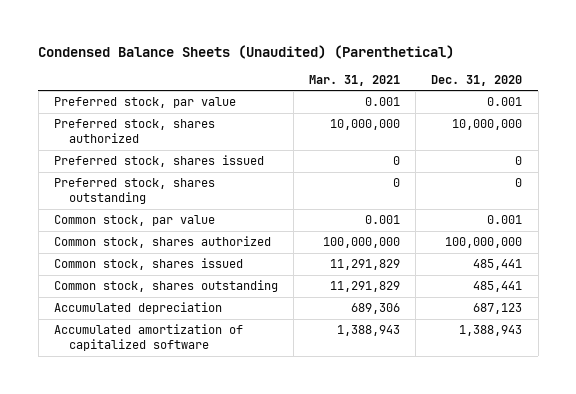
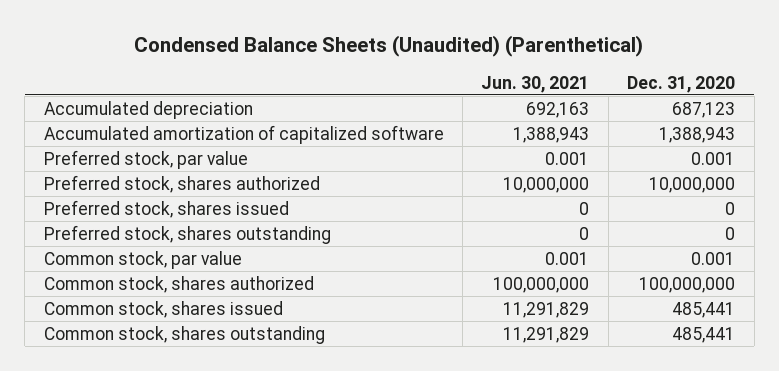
- | Mar. 31, 2021 | Dec. 31, 2020
+ | Jun. 30, 2021 | Dec. 31, 2020
moved up: Accumulated depreciation | 692,163 | 687,123
moved up: Accumulated amortization of capitalized software | 1,388,943 | 1,388,943

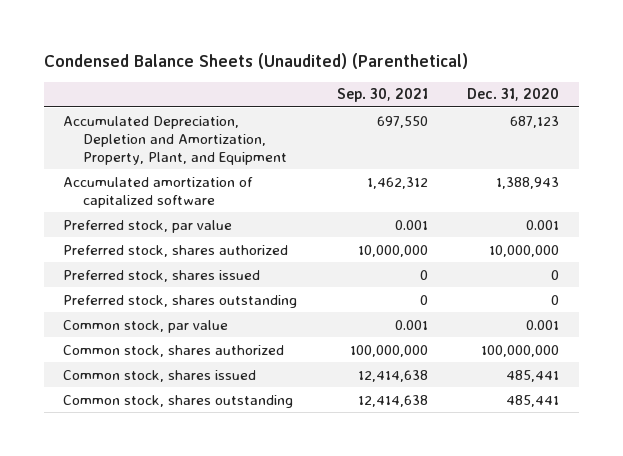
- | Jun. 30, 2021 | Dec. 31, 2020
+ | Sep. 30, 2021 | Dec. 31, 2020
- Accumulated depreciation | 692,163 | 687,123
+ Accumulated Depreciation, Depletion and Amortization, Property, Plant, and Equipment | 697,550 | 687,123

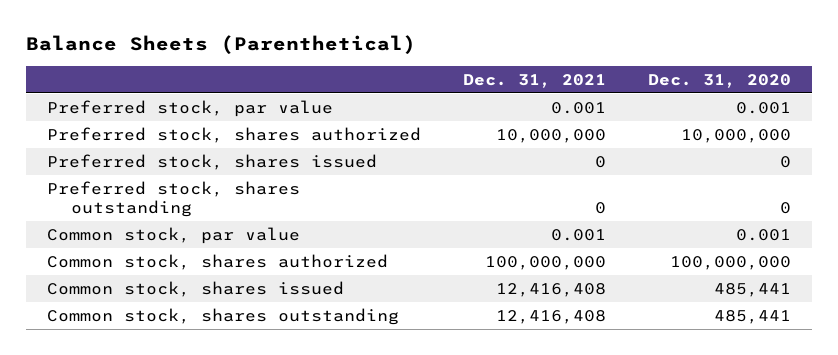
- Condensed Balance Sheets (Unaudited) (Parenthetical)
+ Balance Sheets (Parenthetical)
- | Sep. 30, 2021 | Dec. 31, 2020
+ | Dec. 31, 2021 | Dec. 31, 2020
- Accumulated Depreciation, Depletion and Amortization, Property, Plant, and Equipment | 697,550 | 687,123
- Accumulated amortization of capitalized software | 1,462,312 | 1,388,943

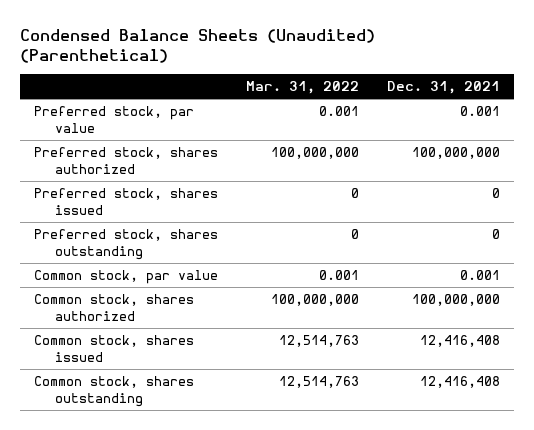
- Balance Sheets (Parenthetical)
+ Condensed Balance Sheets (Unaudited) (Parenthetical)
- | Dec. 31, 2021 | Dec. 31, 2020
+ | Mar. 31, 2022 | Dec. 31, 2021
- Preferred stock, shares authorized | 10,000,000 | 10,000,000
+ Preferred stock, shares authorized | 100,000,000 | 100,000,000

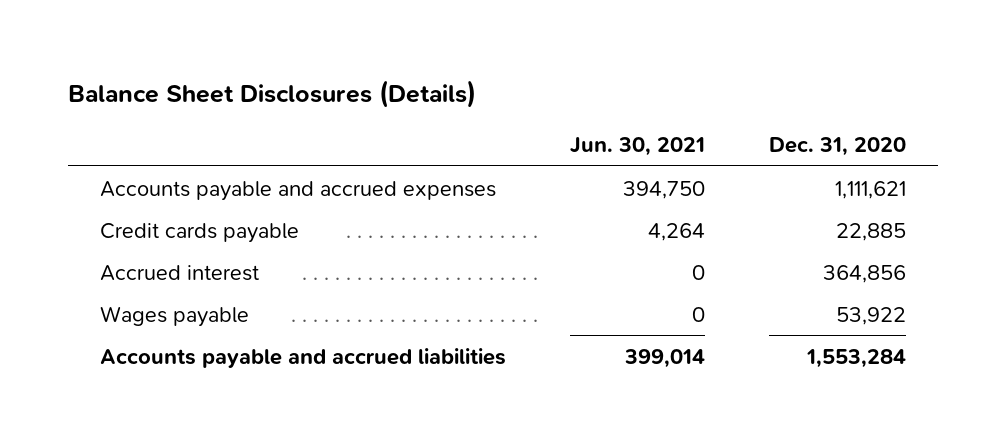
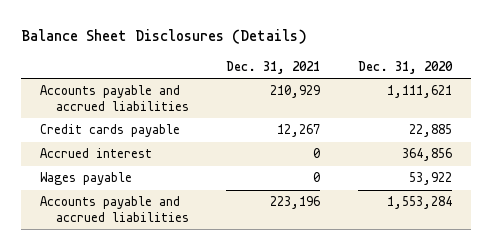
- | Jun. 30, 2021 | Dec. 31, 2020
+ | Dec. 31, 2021 | Dec. 31, 2020
- Accounts payable and accrued expenses | 394,750 | 1,111,621
+ Accounts payable and accrued liabilities | 210,929 | 1,111,621

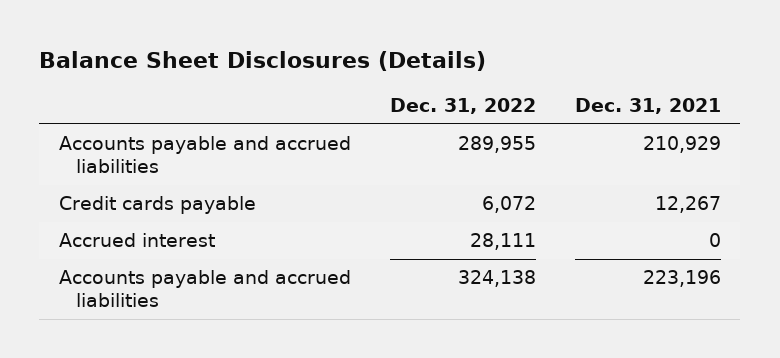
- | Dec. 31, 2021 | Dec. 31, 2020
+ | Dec. 31, 2022 | Dec. 31, 2021
- Wages payable | 0 | 53,922

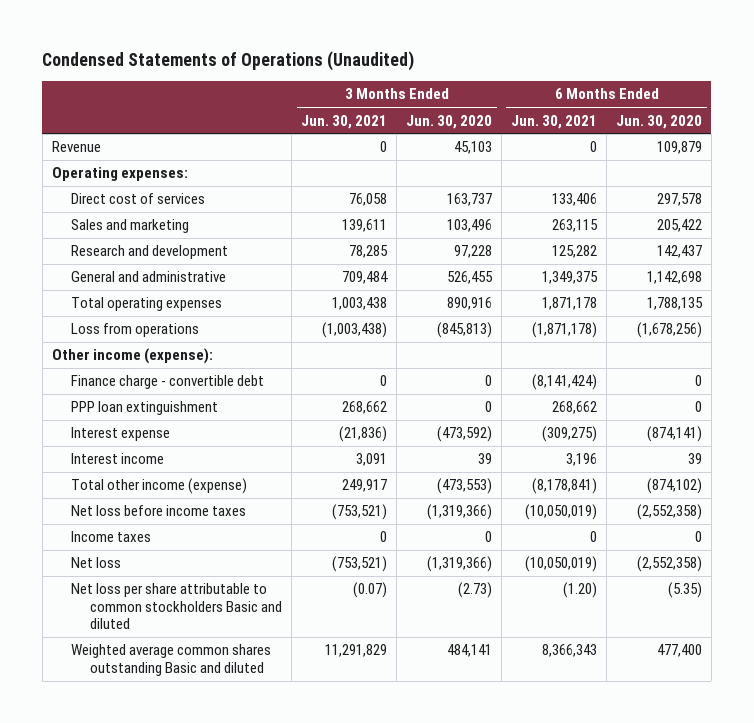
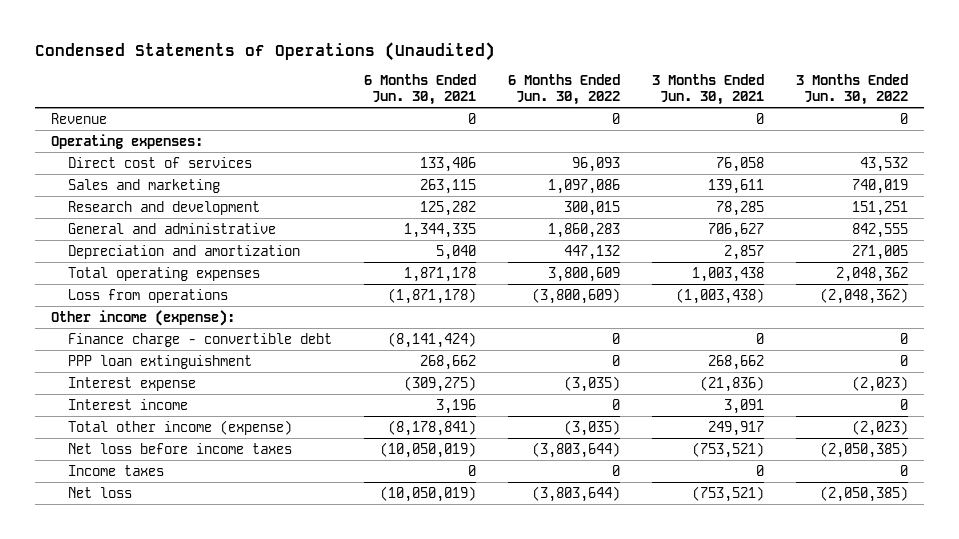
- | 3 Months Ended Jun. 30, 2021 | 3 Months Ended Jun. 30, 2020 | 6 Months Ended Jun. 30, 2021 | 6 Months Ended Jun. 30, 2020
+ | 6 Months Ended Jun. 30, 2021 | 6 Months Ended Jun. 30, 2022 | 3 Months Ended Jun. 30, 2021 | 3 Months Ended Jun. 30, 2022
- General and administrative | 709,484 | 526,455 | 1,349,375 | 1,142,698
+ General and administrative | 1,344,335 | 1,860,283 | 706,627 | 842,555
+ Depreciation and amortization | 5,040 | 447,132 | 2,857 | 271,005
- Net loss per share attributable to common stockholders Basic and diluted | (0.07) | (2.73) | (1.20) | (5.35)
- Weighted average common shares outstanding Basic and diluted | 11,291,829 | 484,141 | 8,366,343 | 477,400

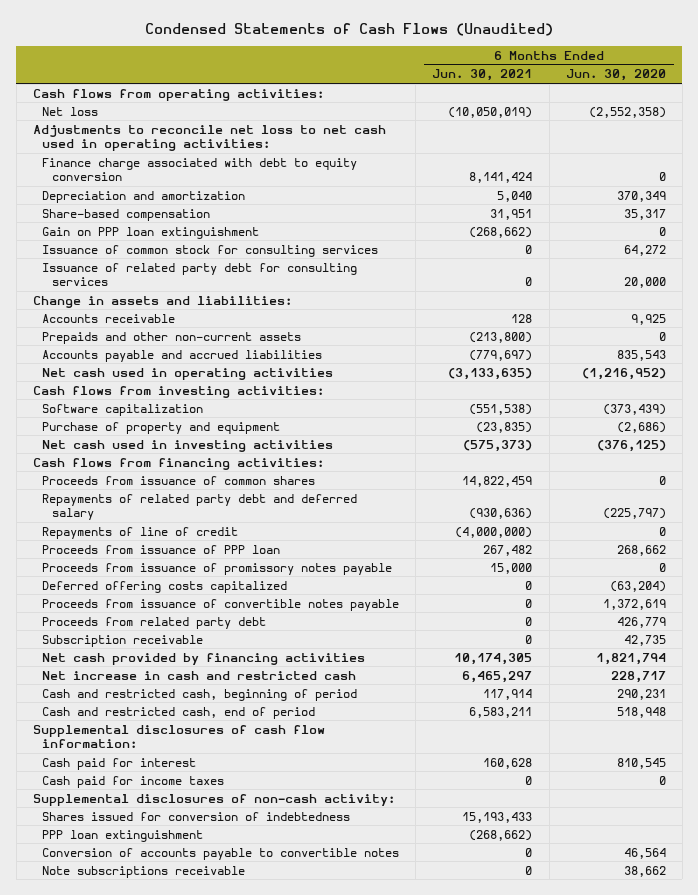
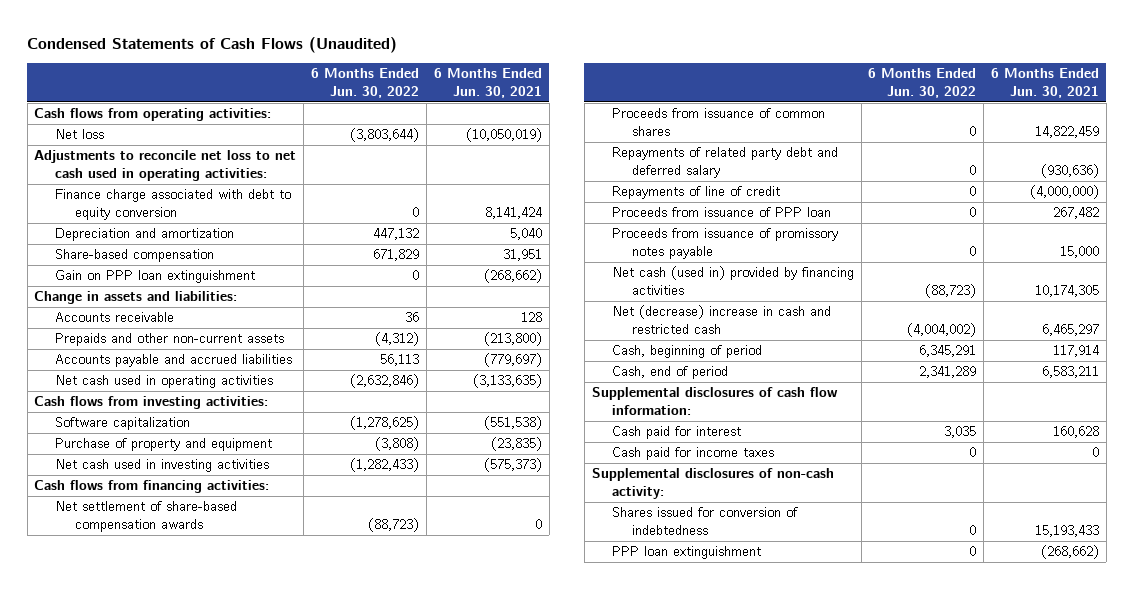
- | 6 Months Ended Jun. 30, 2021 | 6 Months Ended Jun. 30, 2020
+ | 6 Months Ended Jun. 30, 2022 | 6 Months Ended Jun. 30, 2021
- Issuance of common stock for consulting services | 0 | 64,272
- Issuance of related party debt for consulting services | 0 | 20,000
+ Net settlement of share-based compensation awards | (88,723) | 0
- Deferred offering costs capitalized | 0 | (63,204)
- Proceeds from issuance of convertible notes payable | 0 | 1,372,619
- Proceeds from related party debt | 0 | 426,779
- Subscription receivable | 0 | 42,735
- Net cash provided by financing activities | 10,174,305 | 1,821,794
- Net increase in cash and restricted cash | 6,465,297 | 228,717
- Cash and restricted cash, beginning of period | 117,914 | 290,231
- Cash and restricted cash, end of period | 6,583,211 | 518,948
+ Net cash (used in) provided by financing activities | (88,723) | 10,174,305
+ Net (decrease) increase in cash and restricted cash | (4,004,002) | 6,465,297
+ Cash, beginning of period | 6,345,291 | 117,914
+ Cash, end of period | 2,341,289 | 6,583,211
- Conversion of accounts payable to convertible notes | 0 | 46,564
- Note subscriptions receivable | 0 | 38,662

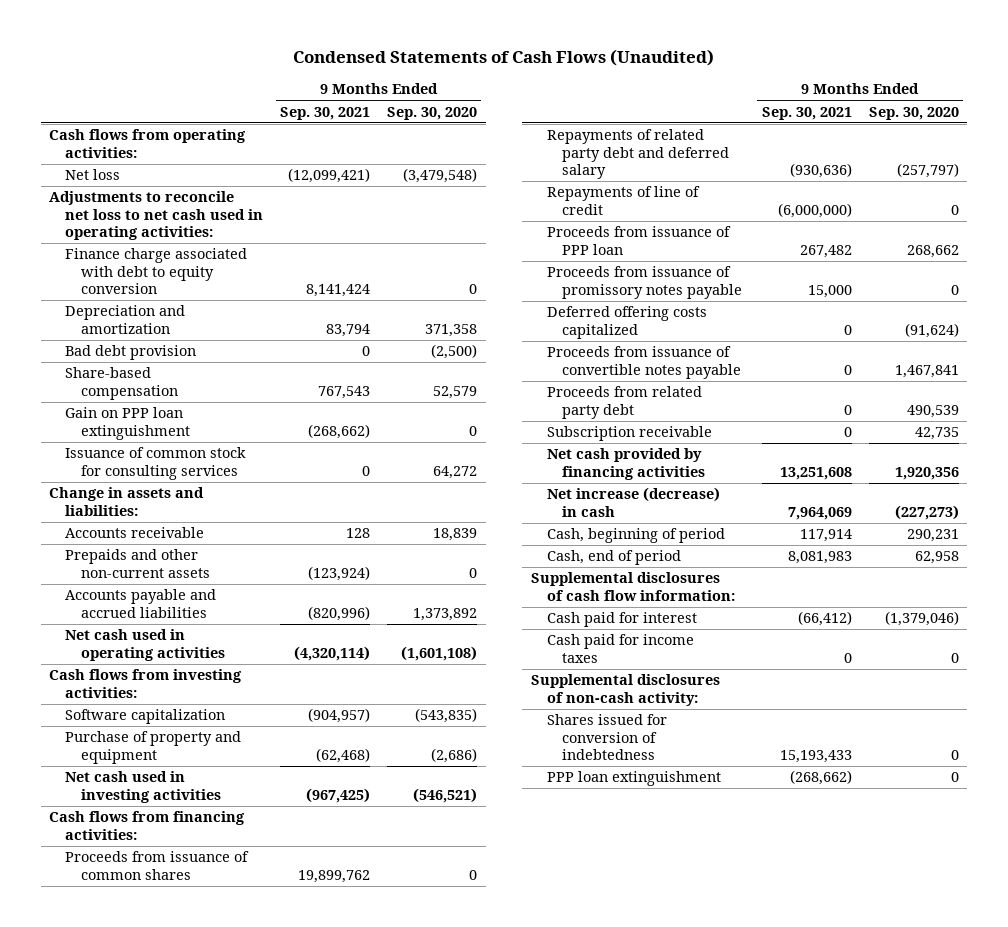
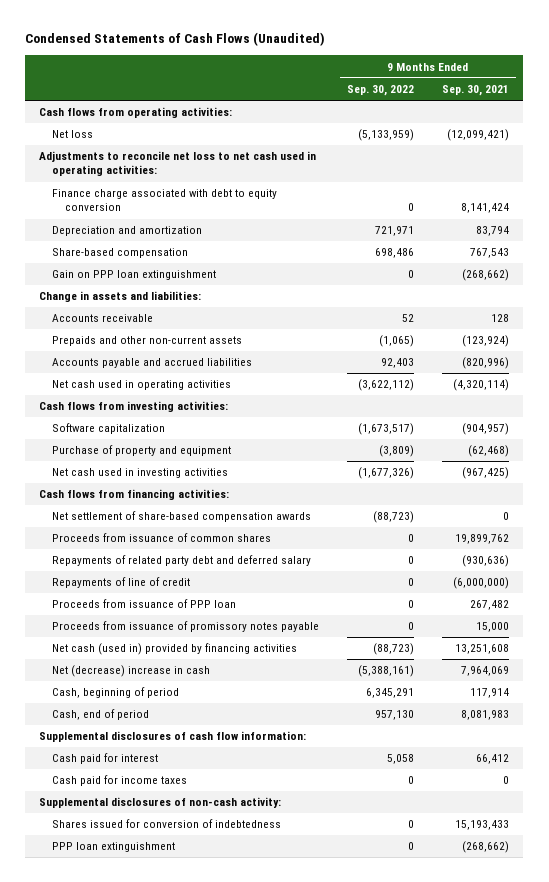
- | 9 Months Ended Sep. 30, 2021 | 9 Months Ended Sep. 30, 2020
+ | 9 Months Ended Sep. 30, 2022 | 9 Months Ended Sep. 30, 2021
- Bad debt provision | 0 | (2,500)
- Issuance of common stock for consulting services | 0 | 64,272
+ Net settlement of share-based compensation awards | (88,723) | 0
- Deferred offering costs capitalized | 0 | (91,624)
- Proceeds from issuance of convertible notes payable | 0 | 1,467,841
- Proceeds from related party debt | 0 | 490,539
- Subscription receivable | 0 | 42,735
- Net cash provided by financing activities | 13,251,608 | 1,920,356
- Net increase (decrease) in cash | 7,964,069 | (227,273)
+ Net cash (used in) provided by financing activities | (88,723) | 13,251,608
+ Net (decrease) increase in cash | (5,388,161) | 7,964,069
- Cash paid for interest | (66,412) | (1,379,046)
+ Cash paid for interest | 5,058 | 66,412

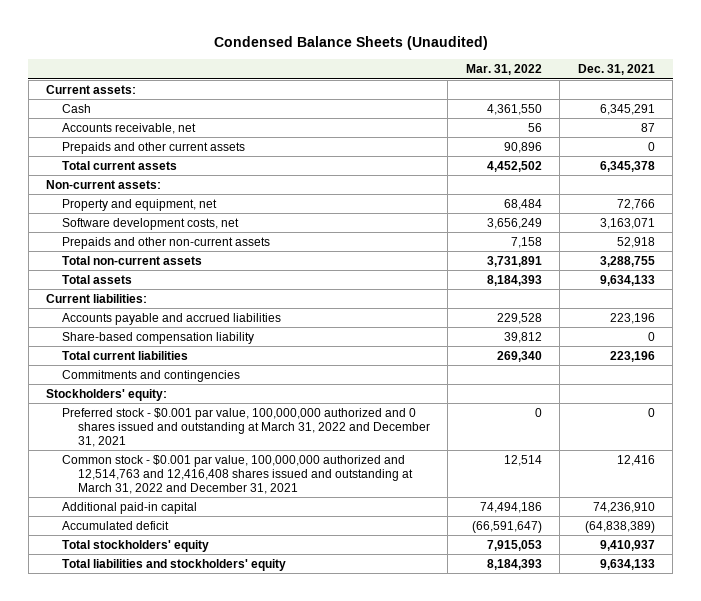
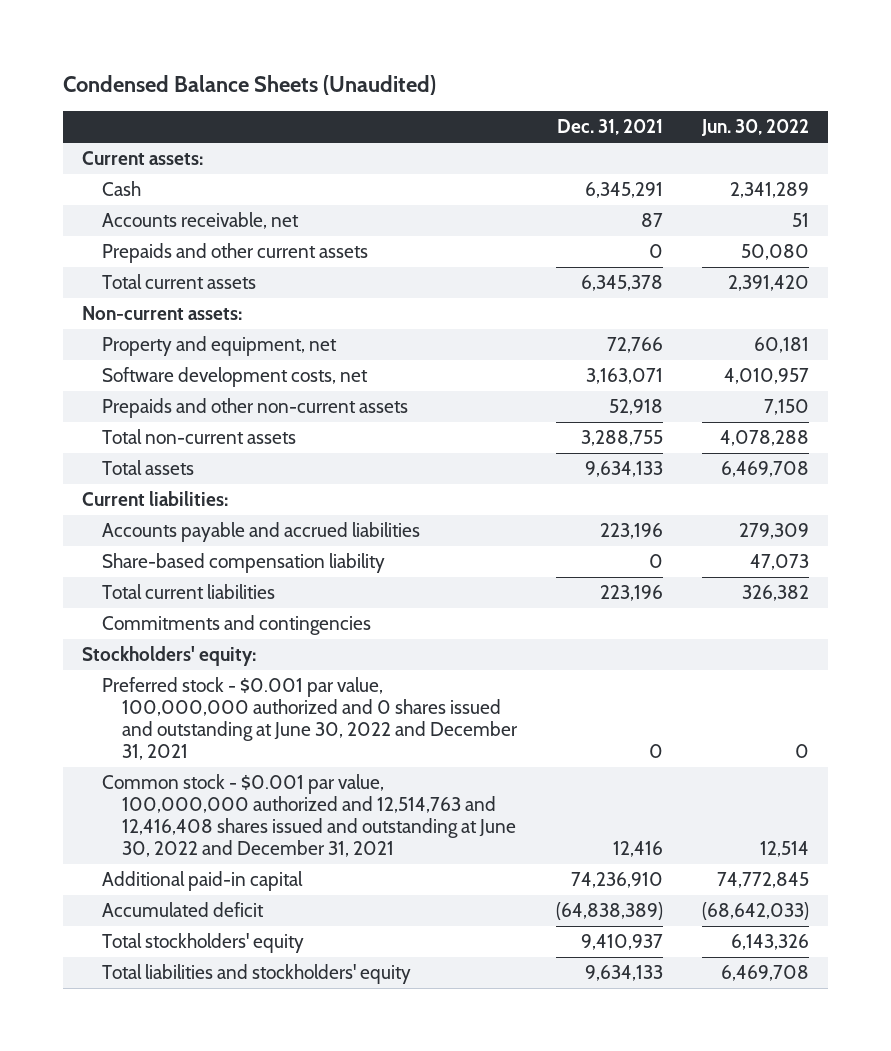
- | Mar. 31, 2022 | Dec. 31, 2021
+ | Dec. 31, 2021 | Jun. 30, 2022
- Preferred stock - $0.001 par value, 100,000,000 authorized and 0 shares issued and outstanding at March 31, 2022 and December 31, 2021 | 0 | 0
- Common stock - $0.001 par value, 100,000,000 authorized and 12,514,763 and 12,416,408 shares issued and outstanding at March 31, 2022 and December 31, 2021 | 12,514 | 12,416
+ Preferred stock - $0.001 par value, 100,000,000 authorized and 0 shares issued and outstanding at June 30, 2022 and December 31, 2021 | 0 | 0
+ Common stock - $0.001 par value, 100,000,000 authorized and 12,514,763 and 12,416,408 shares issued and outstanding at June 30, 2022 and December 31, 2021 | 12,416 | 12,514

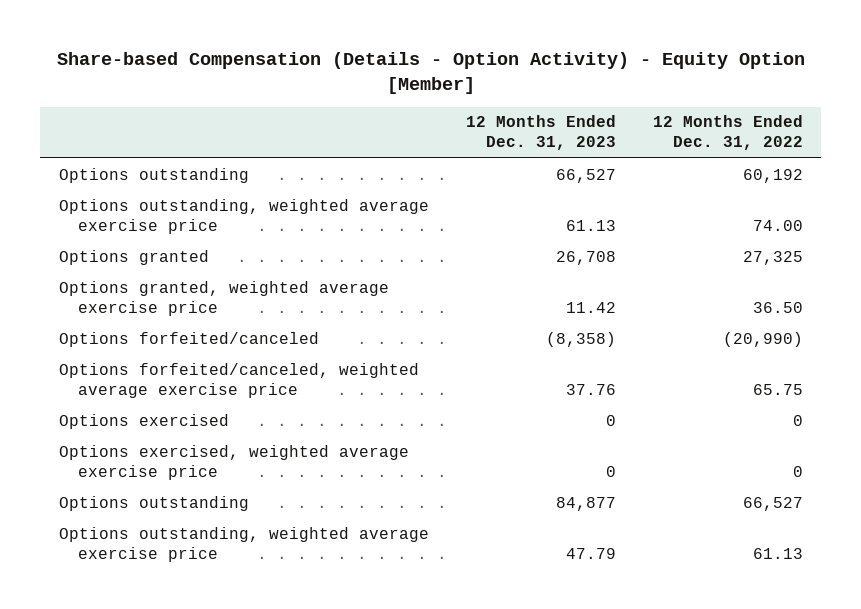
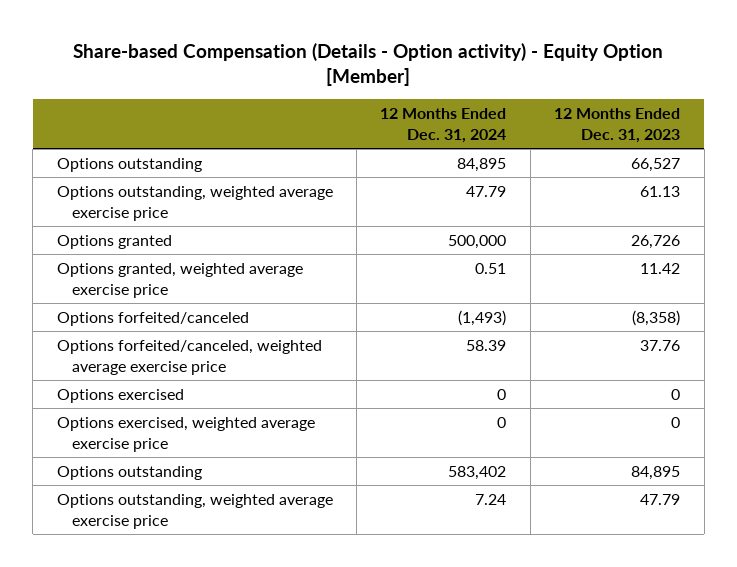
- Share-based Compensation (Details - Option Activity) - Equity Option [Member]
+ Share-based Compensation (Details - Option activity) - Equity Option [Member]
- | 12 Months Ended Dec. 31, 2023 | 12 Months Ended Dec. 31, 2022
+ | 12 Months Ended Dec. 31, 2024 | 12 Months Ended Dec. 31, 2023
- Options granted | 26,708 | 27,325
+ Options granted | 500,000 | 26,726
- Options outstanding | 84,877 | 66,527
+ Options outstanding | 583,402 | 84,895

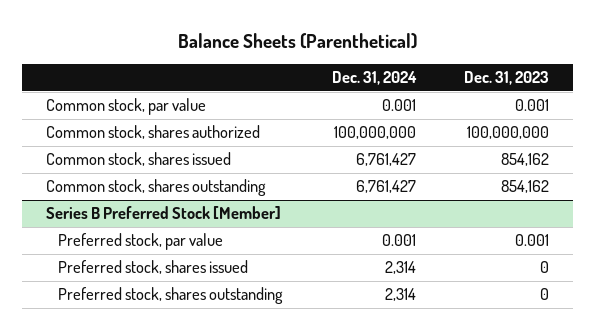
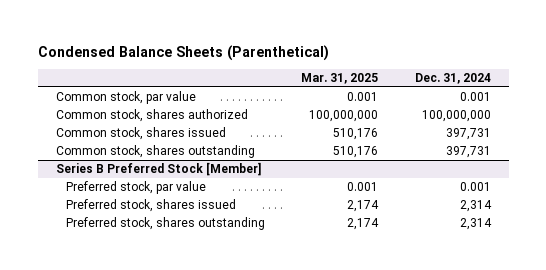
- Balance Sheets (Parenthetical)
+ Condensed Balance Sheets (Parenthetical)
- | Dec. 31, 2024 | Dec. 31, 2023
+ | Mar. 31, 2025 | Dec. 31, 2024
- Common stock, shares issued | 6,761,427 | 854,162
- Common stock, shares outstanding | 6,761,427 | 854,162
+ Common stock, shares issued | 510,176 | 397,731
+ Common stock, shares outstanding | 510,176 | 397,731

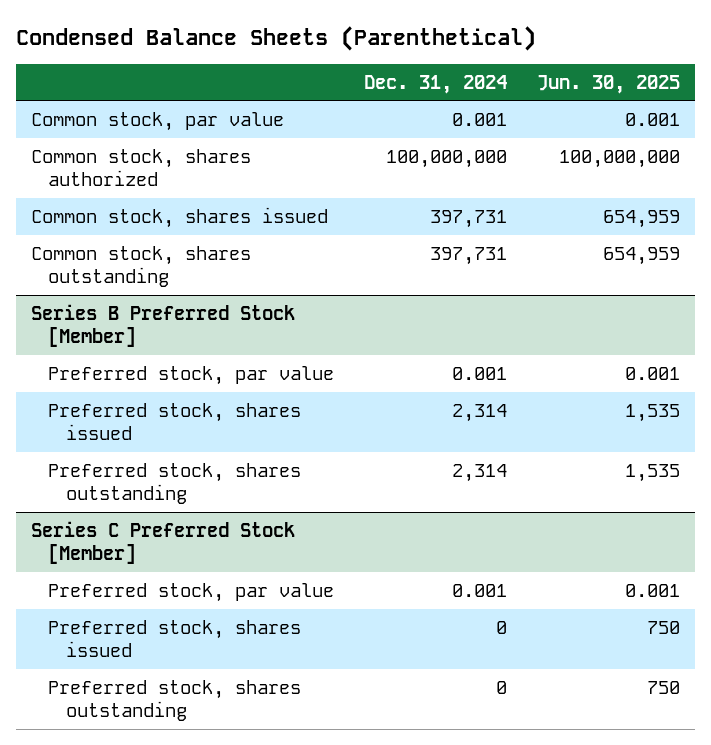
- | Mar. 31, 2025 | Dec. 31, 2024
+ | Dec. 31, 2024 | Jun. 30, 2025
+ Series C Preferred Stock [Member]
+ Preferred stock, par value | 0.001 | 0.001
+ Preferred stock, shares issued | 0 | 750
+ Preferred stock, shares outstanding | 0 | 750

